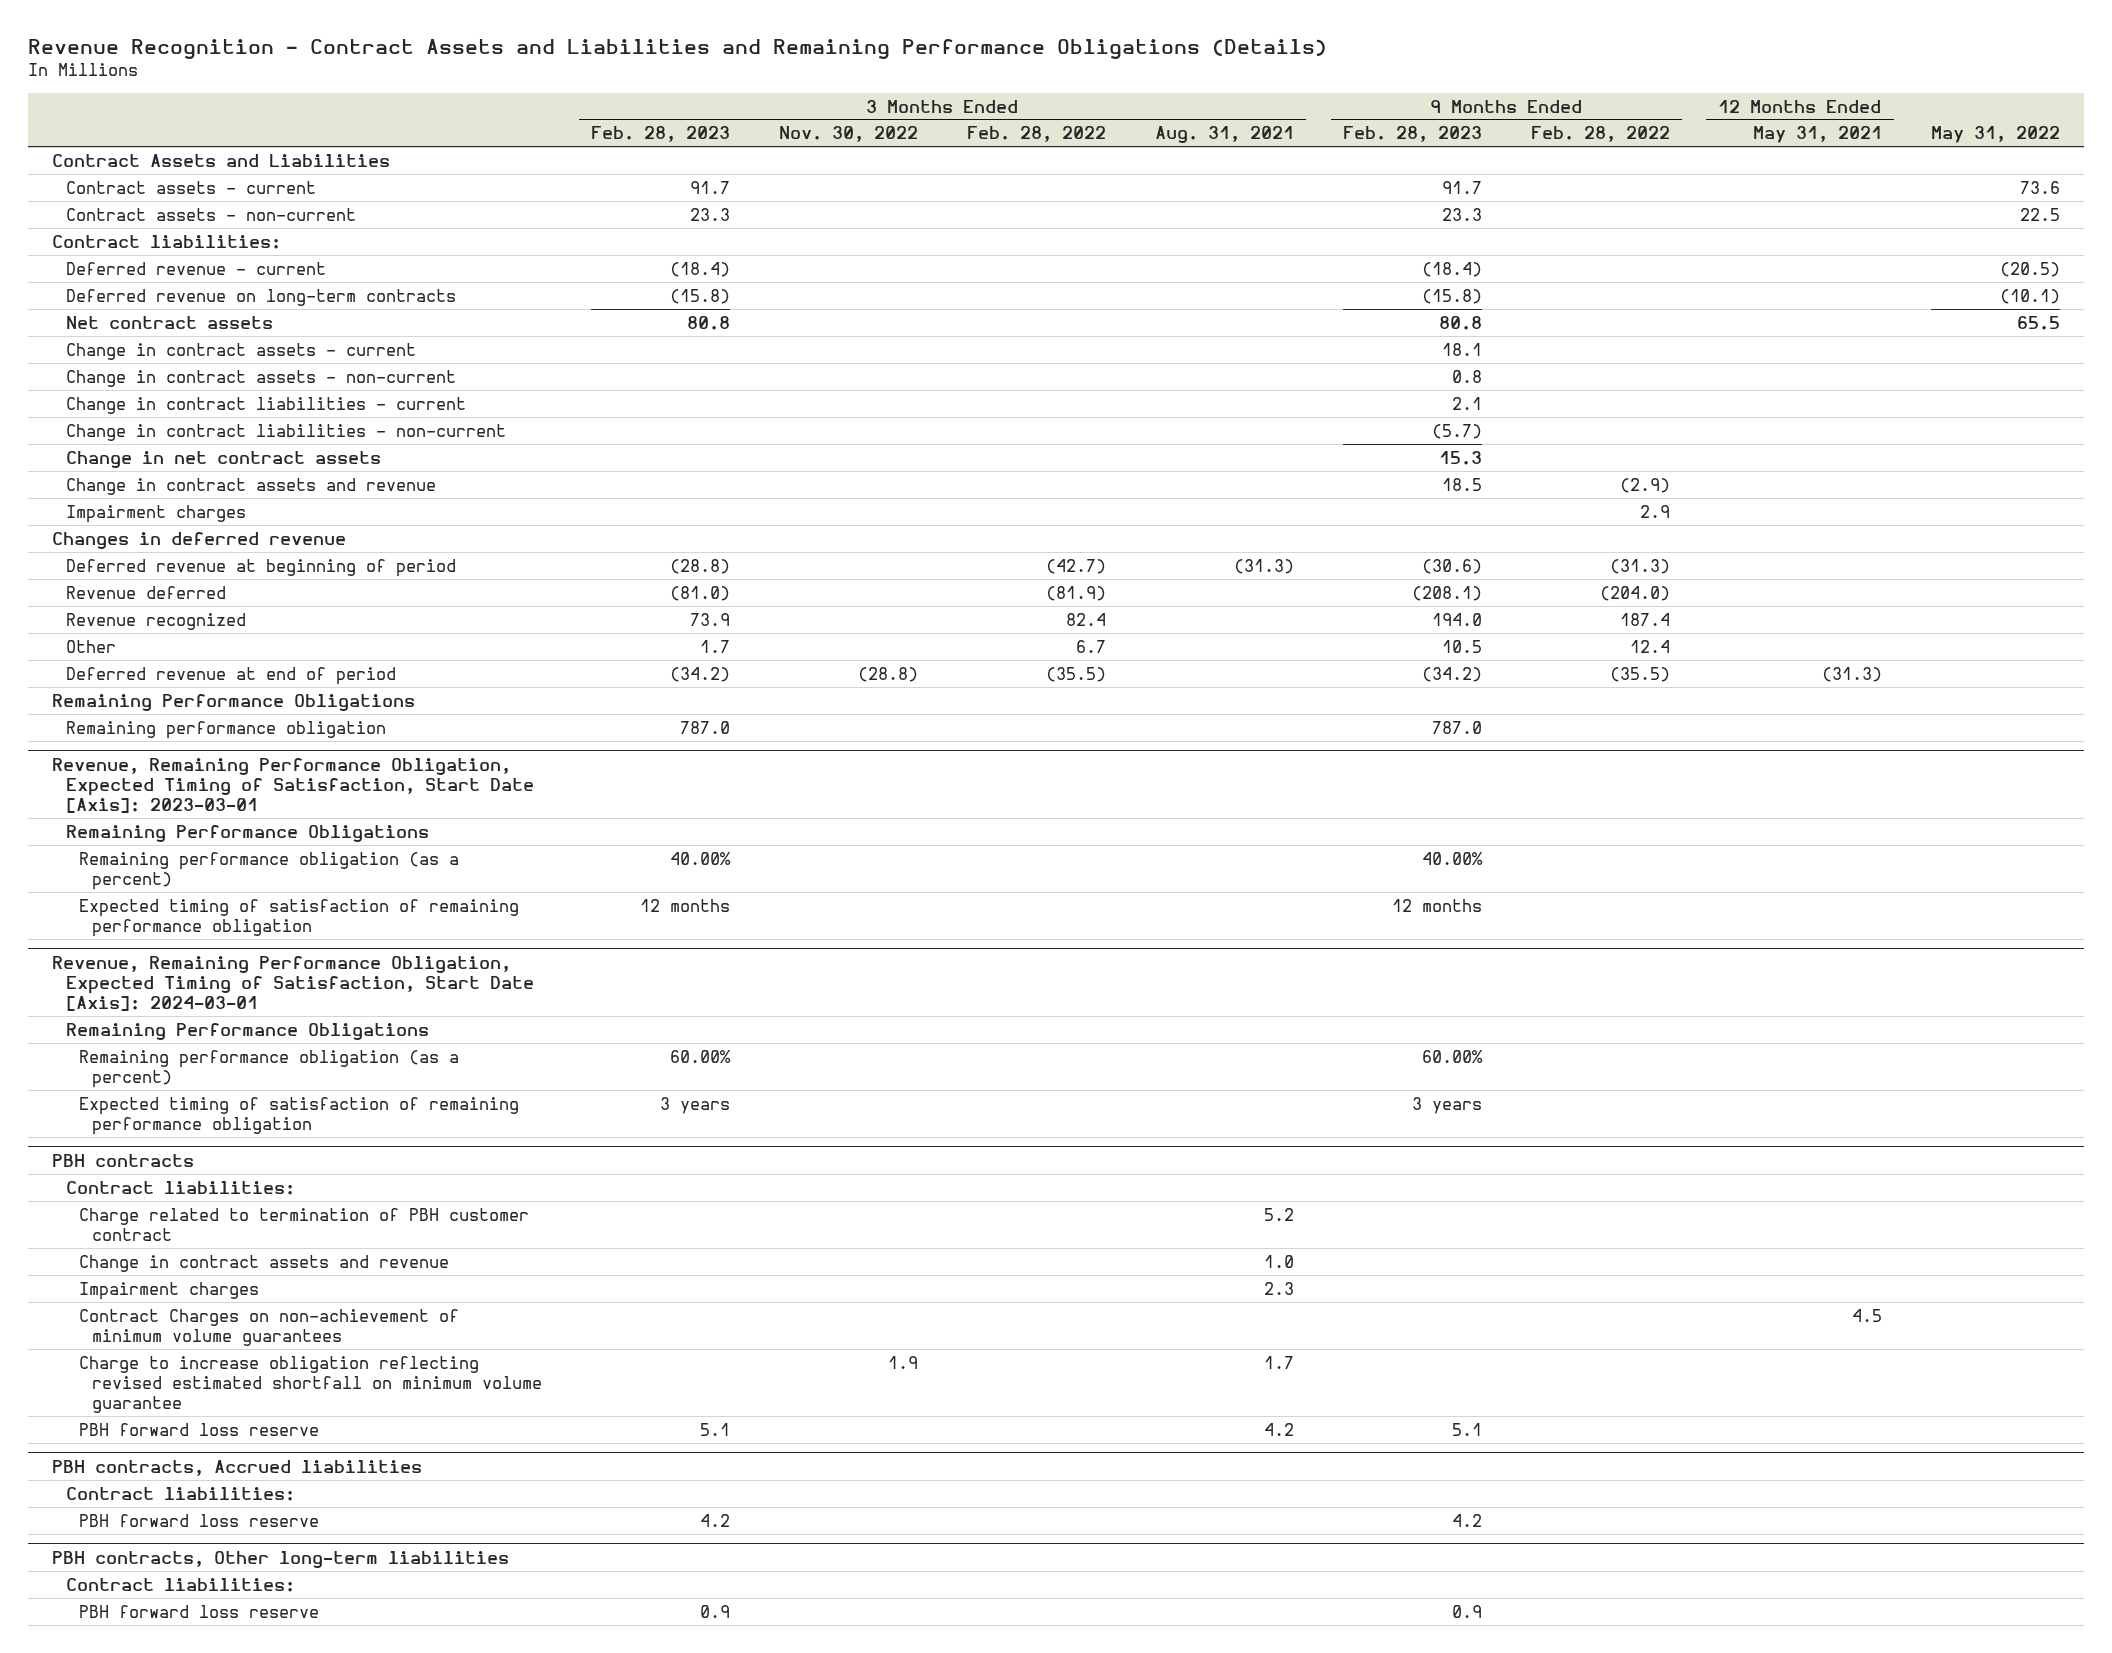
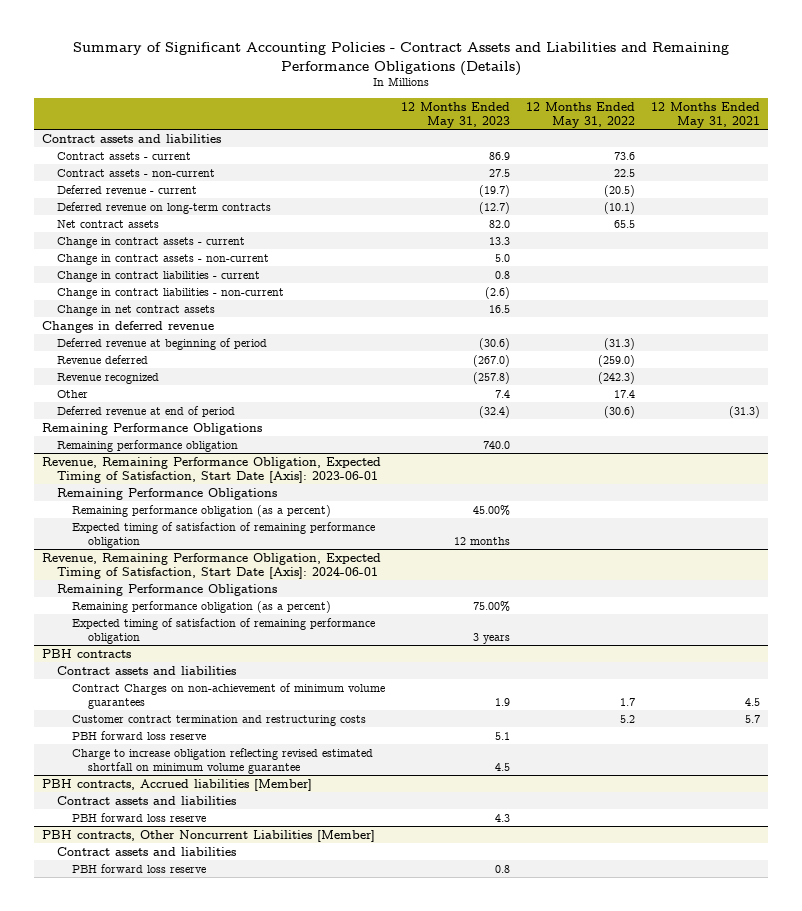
- Revenue Recognition - Contract Assets and Liabilities and Remaining Performance Obligations (Details)
+ Summary of Significant Accounting Policies - Contract Assets and Liabilities and Remaining Performance Obligations (Details)
- | 3 Months Ended Feb. 28, 2023 | 3 Months Ended Nov. 30, 2022 | 3 Months Ended Feb. 28, 2022 | 3 Months Ended Aug. 31, 2021 | 9 Months Ended Feb. 28, 2023 | 9 Months Ended Feb. 28, 2022 | 12 Months Ended May 31, 2021 | May 31, 2022
+ | 12 Months Ended May 31, 2023 | 12 Months Ended May 31, 2022 | 12 Months Ended May 31, 2021
- Contract Assets and Liabilities
+ Contract assets and liabilities
- Contract liabilities:
- Change in contract assets and revenue | | | | | 18.5 | (2.9) | |
- Impairment charges | | | | | | 2.9 | |
- Revenue, Remaining Performance Obligation, Expected Timing of Satisfaction, Start Date [Axis]: 2023-03-01
- Remaining Performance Obligations
- Remaining performance obligation (as a percent) | 40.00% | | | | 40.00% | | |
- Expected timing of satisfaction of remaining performance obligation | 12 months | | | | 12 months | | |
- Revenue, Remaining Performance Obligation, Expected Timing of Satisfaction, Start Date [Axis]: 2024-03-01
- Remaining Performance Obligations
- Remaining performance obligation (as a percent) | 60.00% | | | | 60.00% | | |
- Expected timing of satisfaction of remaining performance obligation | 3 years | | | | 3 years | | |
+ Revenue, Remaining Performance Obligation, Expected Timing of Satisfaction, Start Date [Axis]: 2023-06-01
+ Remaining Performance Obligations
+ Remaining performance obligation (as a percent) | 45.00% | |
+ Expected timing of satisfaction of remaining performance obligation | 12 months | |
+ Revenue, Remaining Performance Obligation, Expected Timing of Satisfaction, Start Date [Axis]: 2024-06-01
+ Remaining Performance Obligations
+ Remaining performance obligation (as a percent) | 75.00% | |
+ Expected timing of satisfaction of remaining performance obligation | 3 years | |
@ PBH contracts
- Contract liabilities:
- Charge related to termination of PBH customer contract | | | | 5.2 | | | |
- Change in contract assets and revenue | | | | 1.0 | | | |
- Impairment charges | | | | 2.3 | | | |
+ Contract assets and liabilities
+ Customer contract termination and restructuring costs | | 5.2 | 5.7
- PBH contracts, Accrued liabilities
- Contract liabilities:
@ PBH contracts
moved down: Charge to increase obligation reflecting revised estimated shortfall on minimum volume guarantee | 4.5 | |
+ PBH contracts, Accrued liabilities [Member]
+ Contract assets and liabilities
- PBH contracts, Other long-term liabilities
- Contract liabilities:
+ PBH contracts, Other Noncurrent Liabilities [Member]
+ Contract assets and liabilities

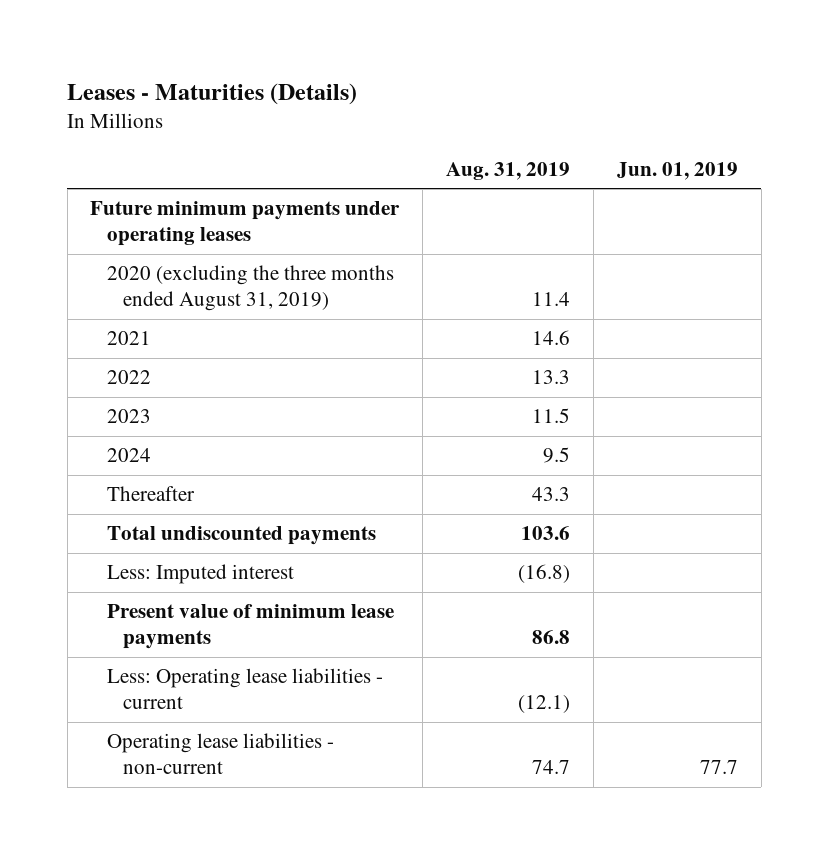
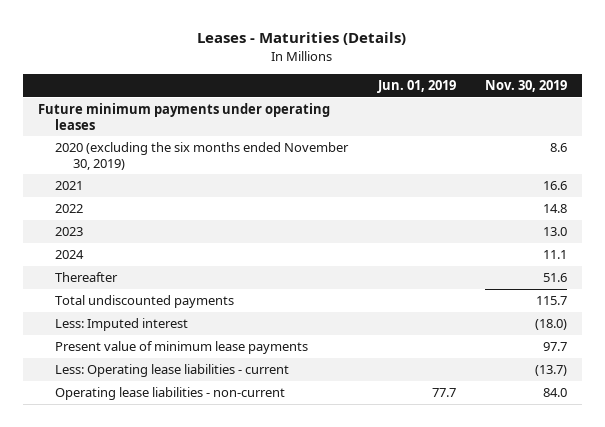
- | Aug. 31, 2019 | Jun. 01, 2019
+ | Jun. 01, 2019 | Nov. 30, 2019
- 2020 (excluding the three months ended August 31, 2019) | 11.4 |
+ 2020 (excluding the six months ended November 30, 2019) | | 8.6

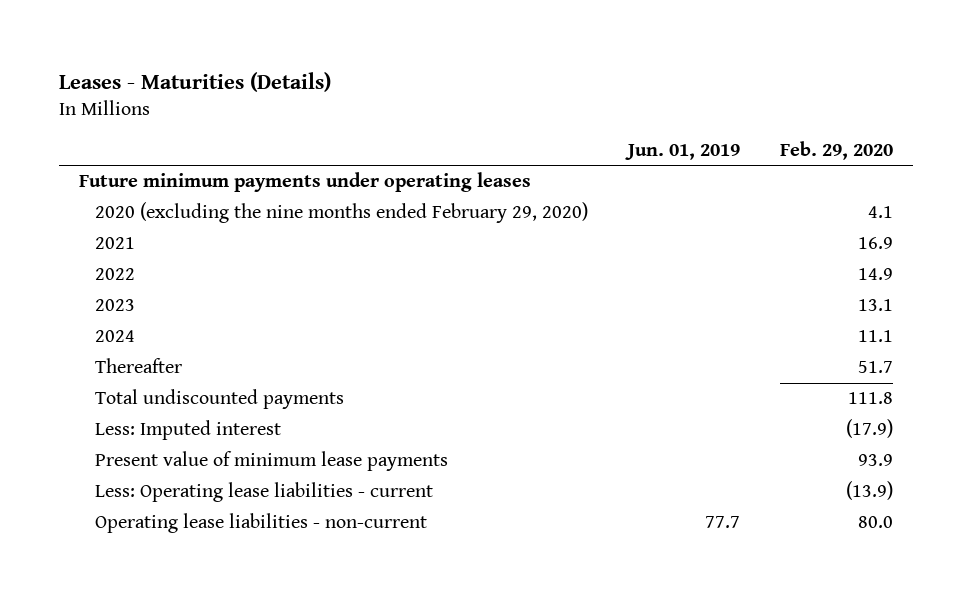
- | Jun. 01, 2019 | Nov. 30, 2019
+ | Jun. 01, 2019 | Feb. 29, 2020
- 2020 (excluding the six months ended November 30, 2019) | | 8.6
+ 2020 (excluding the nine months ended February 29, 2020) | | 4.1

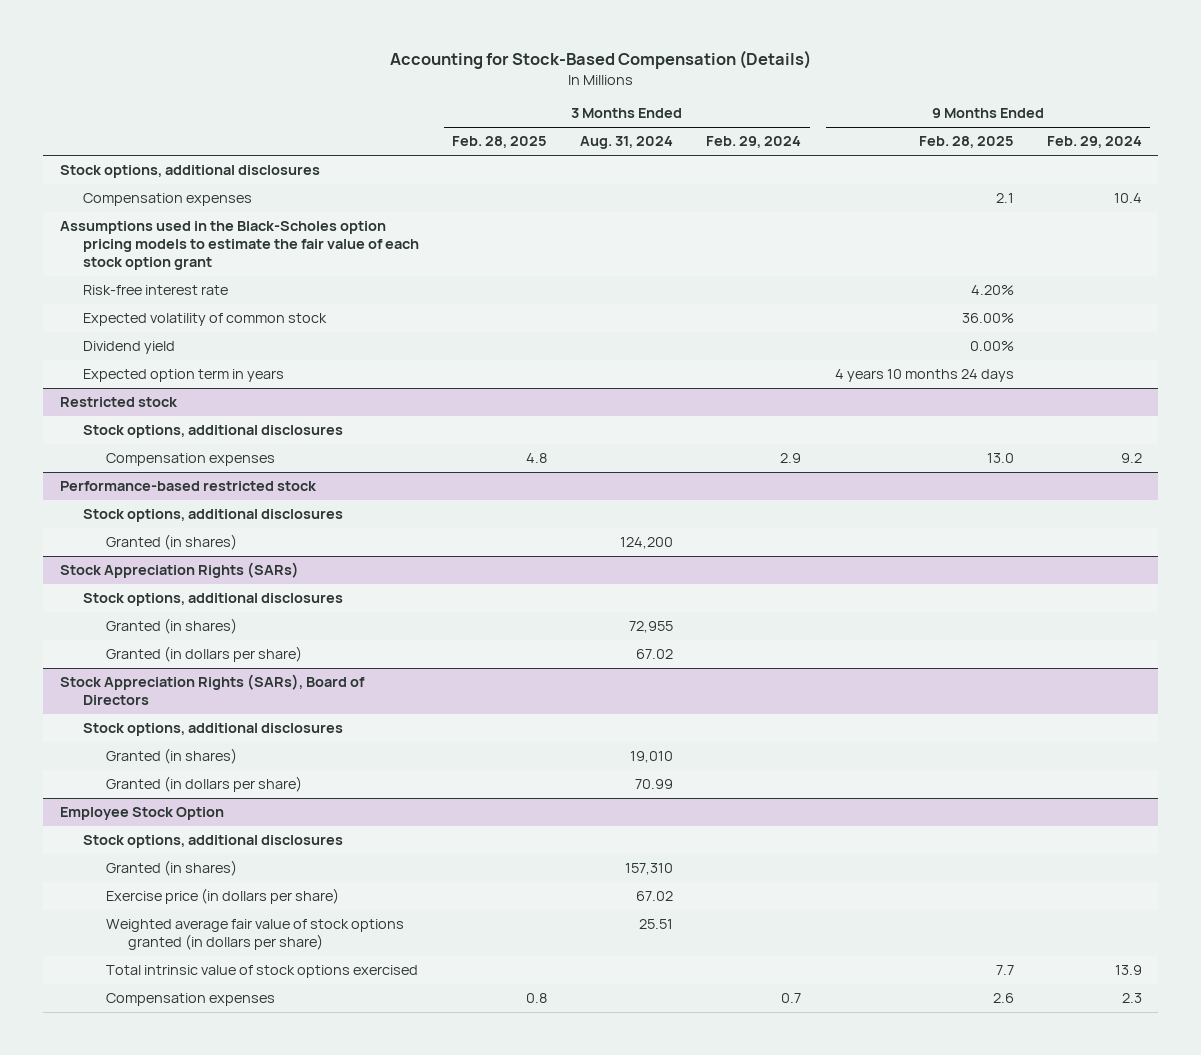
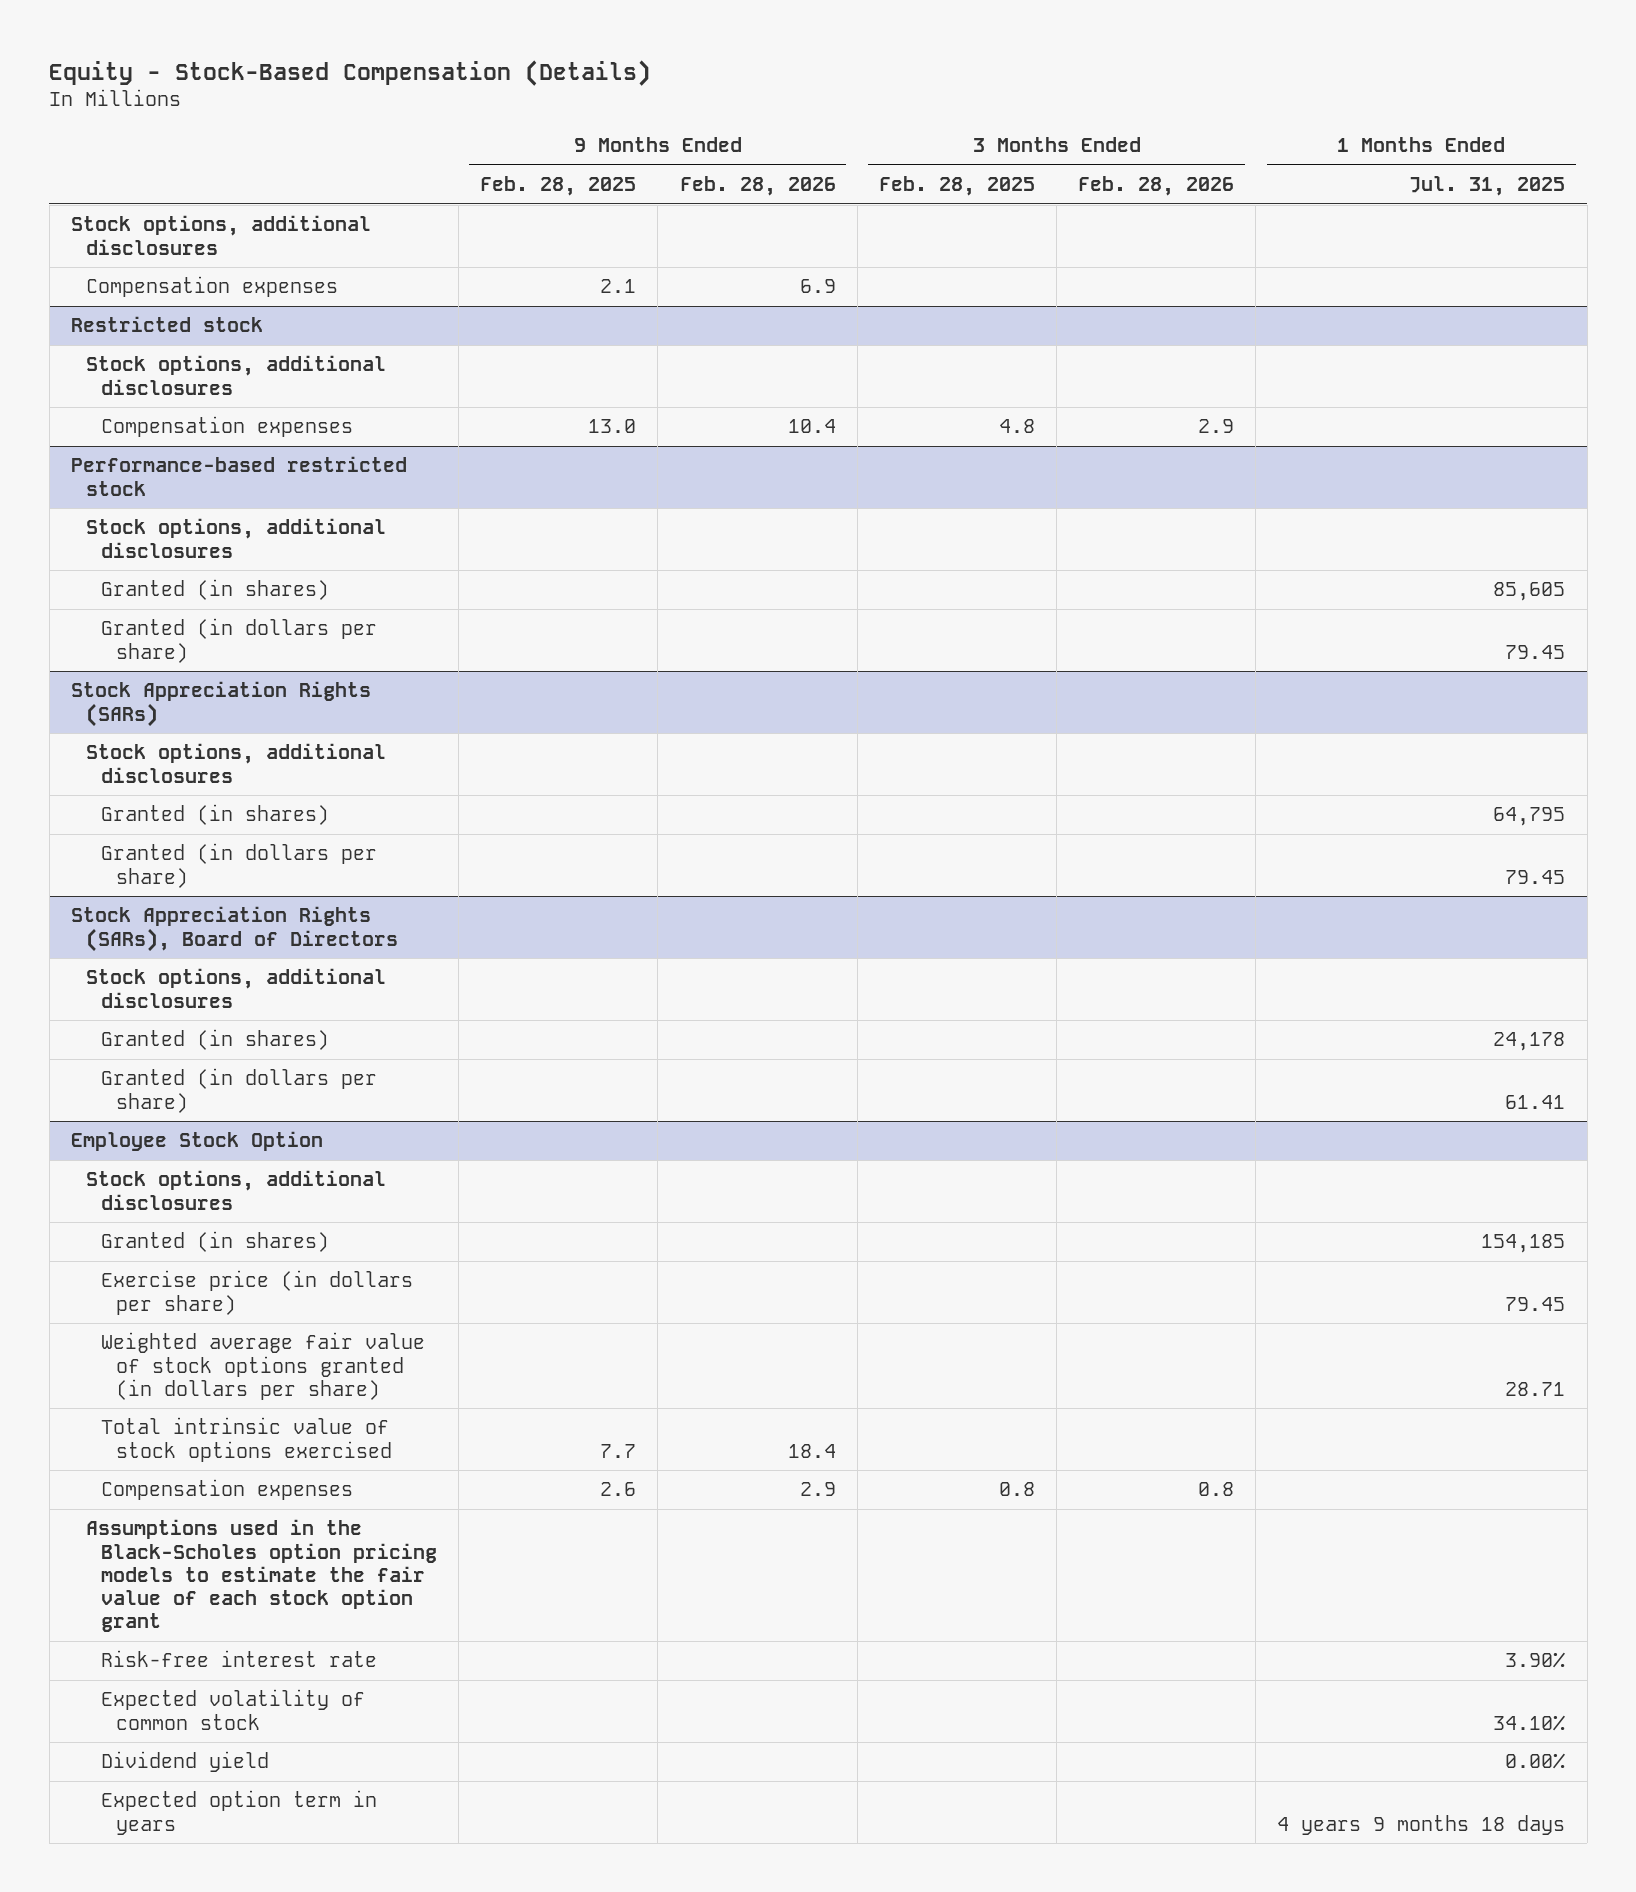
- Accounting for Stock-Based Compensation (Details)
+ Equity - Stock-Based Compensation (Details)
- | 3 Months Ended Feb. 28, 2025 | 3 Months Ended Aug. 31, 2024 | 3 Months Ended Feb. 29, 2024 | 9 Months Ended Feb. 28, 2025 | 9 Months Ended Feb. 29, 2024
+ | 9 Months Ended Feb. 28, 2025 | 9 Months Ended Feb. 28, 2026 | 3 Months Ended Feb. 28, 2025 | 3 Months Ended Feb. 28, 2026 | 1 Months Ended Jul. 31, 2025
- Assumptions used in the Black-Scholes option pricing models to estimate the fair value of each stock option grant
- Risk-free interest rate | | | | 4.20% |
- Expected volatility of common stock | | | | 36.00% |
- Dividend yield | | | | 0.00% |
- Expected option term in years | | | | 4 years 10 months 24 days |
@ Performance-based restricted stock
+ Granted (in dollars per share) | | | | | 79.45
@ Employee Stock Option
+ Assumptions used in the Black-Scholes option pricing models to estimate the fair value of each stock option grant
+ Risk-free interest rate | | | | | 3.90%
+ Expected volatility of common stock | | | | | 34.10%
+ Dividend yield | | | | | 0.00%
+ Expected option term in years | | | | | 4 years 9 months 18 days

